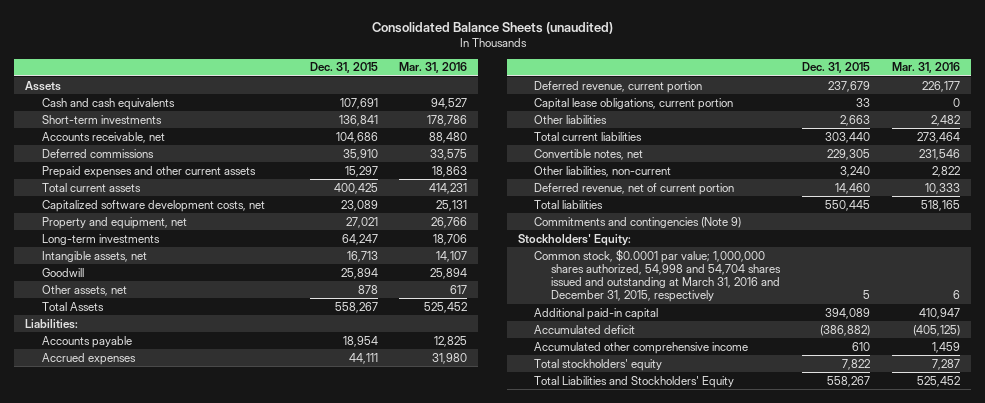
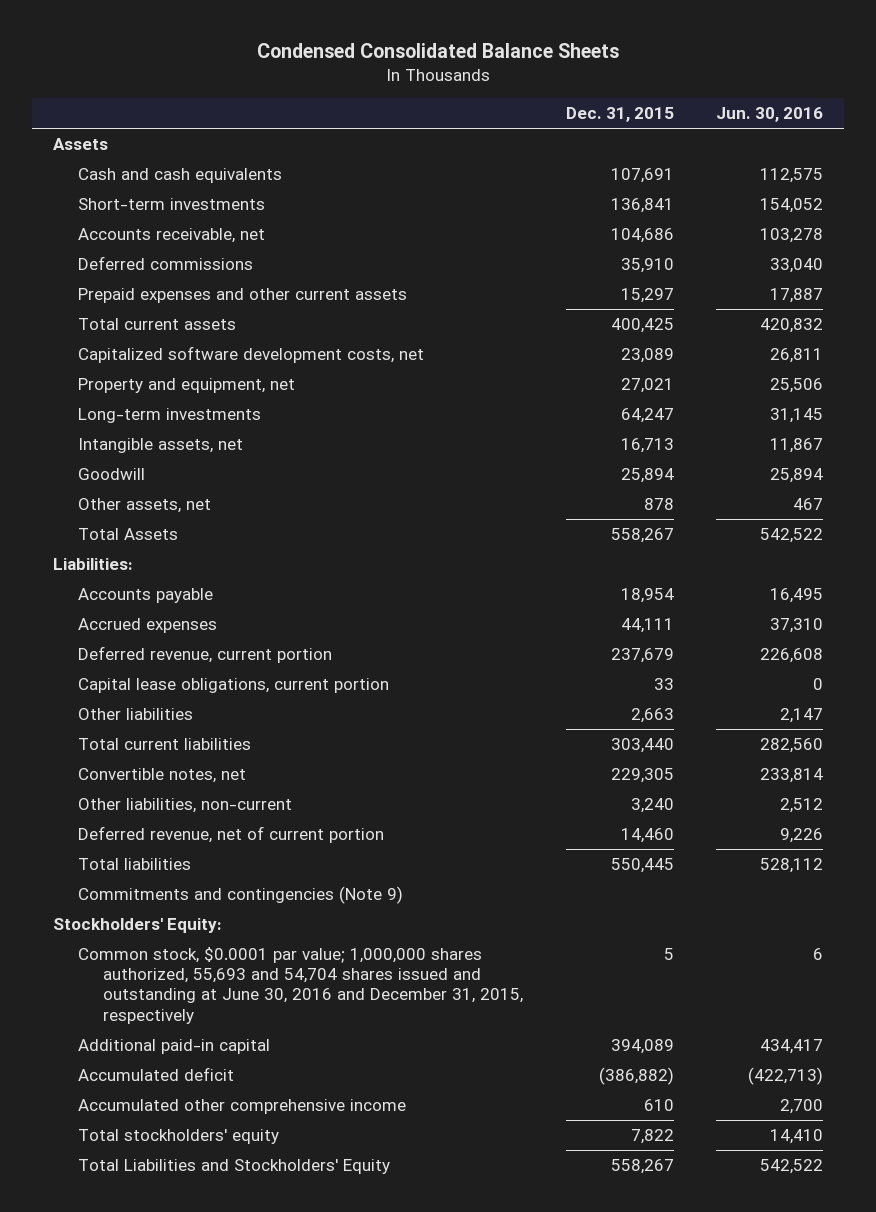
- Consolidated Balance Sheets (unaudited)
+ Condensed Consolidated Balance Sheets
- | Dec. 31, 2015 | Mar. 31, 2016
+ | Dec. 31, 2015 | Jun. 30, 2016
- Common stock, $0.0001 par value; 1,000,000 shares authorized, 54,998 and 54,704 shares issued and outstanding at March 31, 2016 and December 31, 2015, respectively | 5 | 6
+ Common stock, $0.0001 par value; 1,000,000 shares authorized, 55,693 and 54,704 shares issued and outstanding at June 30, 2016 and December 31, 2015, respectively | 5 | 6

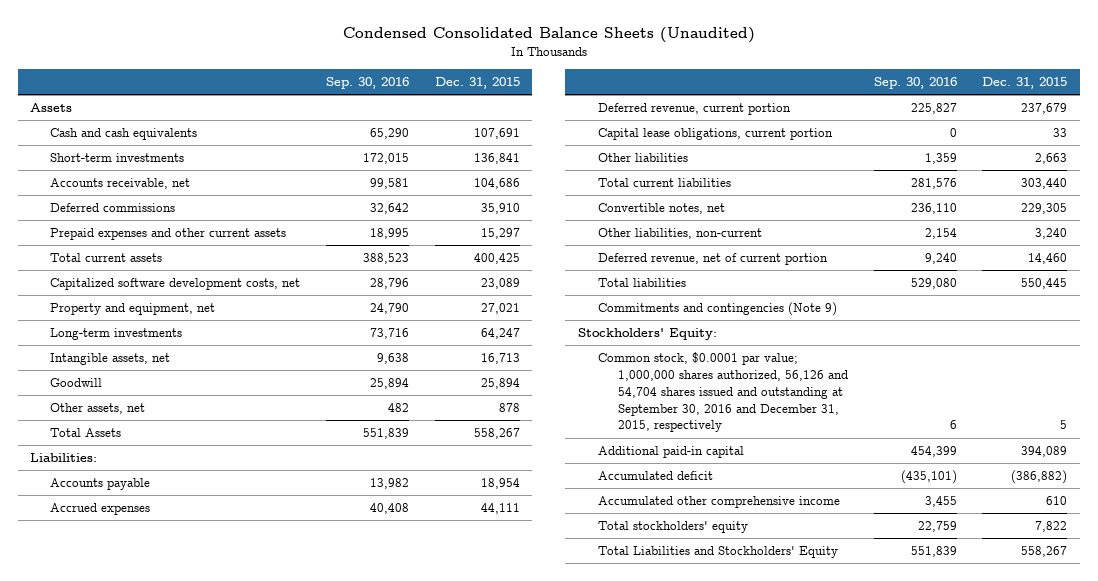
- Condensed Consolidated Balance Sheets
+ Condensed Consolidated Balance Sheets (Unaudited)
- | Dec. 31, 2015 | Jun. 30, 2016
+ | Sep. 30, 2016 | Dec. 31, 2015
- Common stock, $0.0001 par value; 1,000,000 shares authorized, 55,693 and 54,704 shares issued and outstanding at June 30, 2016 and December 31, 2015, respectively | 5 | 6
+ Common stock, $0.0001 par value; 1,000,000 shares authorized, 56,126 and 54,704 shares issued and outstanding at September 30, 2016 and December 31, 2015, respectively | 6 | 5

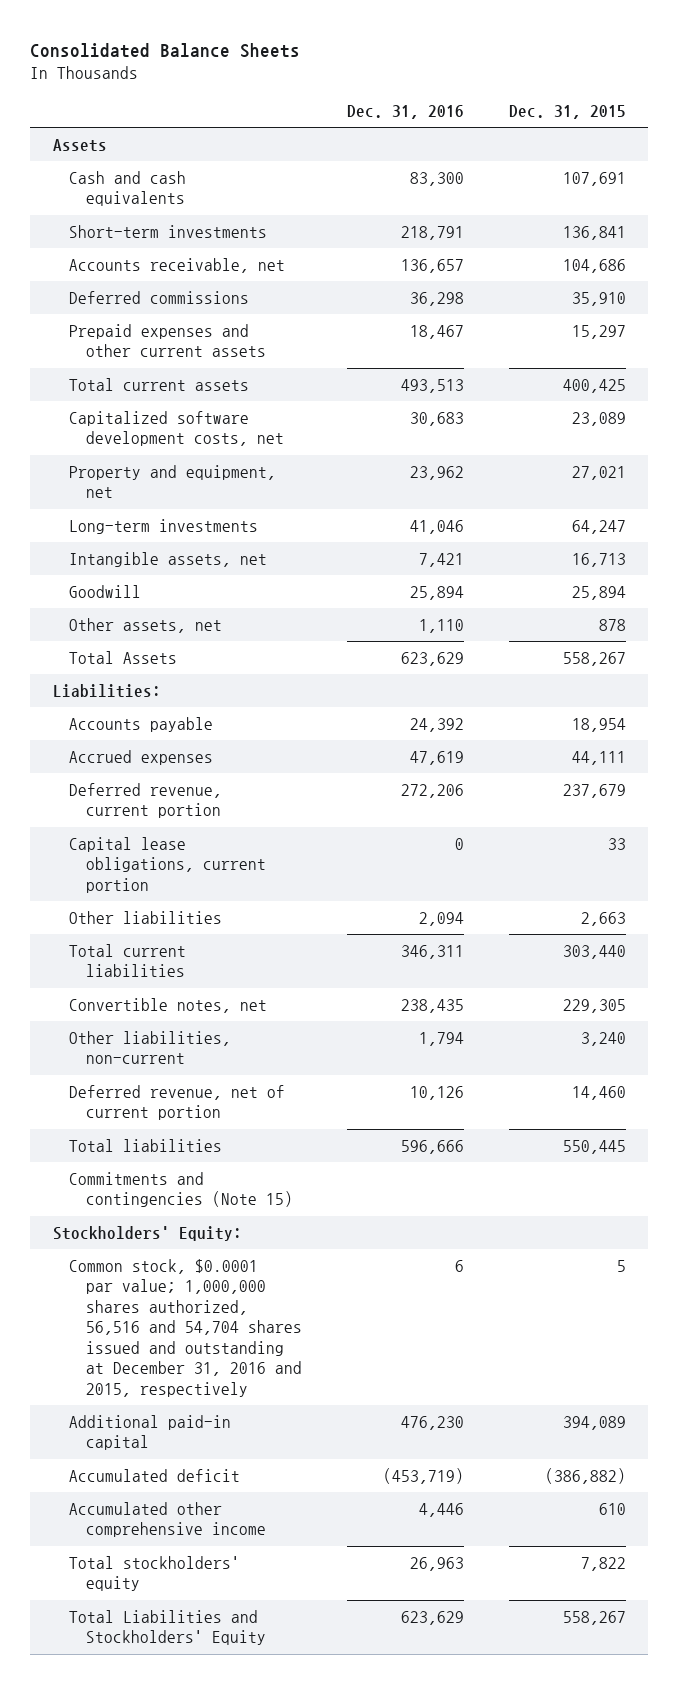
- Condensed Consolidated Balance Sheets (Unaudited)
+ Consolidated Balance Sheets
- | Sep. 30, 2016 | Dec. 31, 2015
+ | Dec. 31, 2016 | Dec. 31, 2015
- Commitments and contingencies (Note 9)
+ Commitments and contingencies (Note 15)
- Common stock, $0.0001 par value; 1,000,000 shares authorized, 56,126 and 54,704 shares issued and outstanding at September 30, 2016 and December 31, 2015, respectively | 6 | 5
+ Common stock, $0.0001 par value; 1,000,000 shares authorized, 56,516 and 54,704 shares issued and outstanding at December 31, 2016 and 2015, respectively | 6 | 5

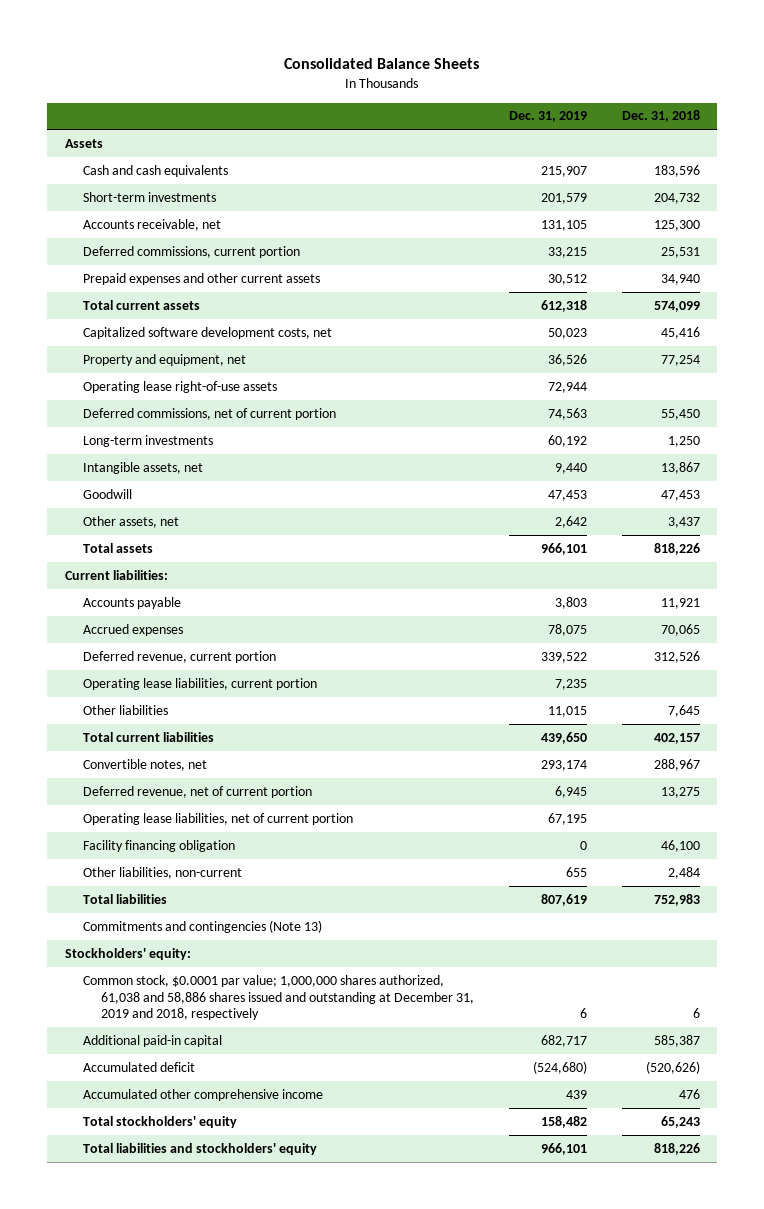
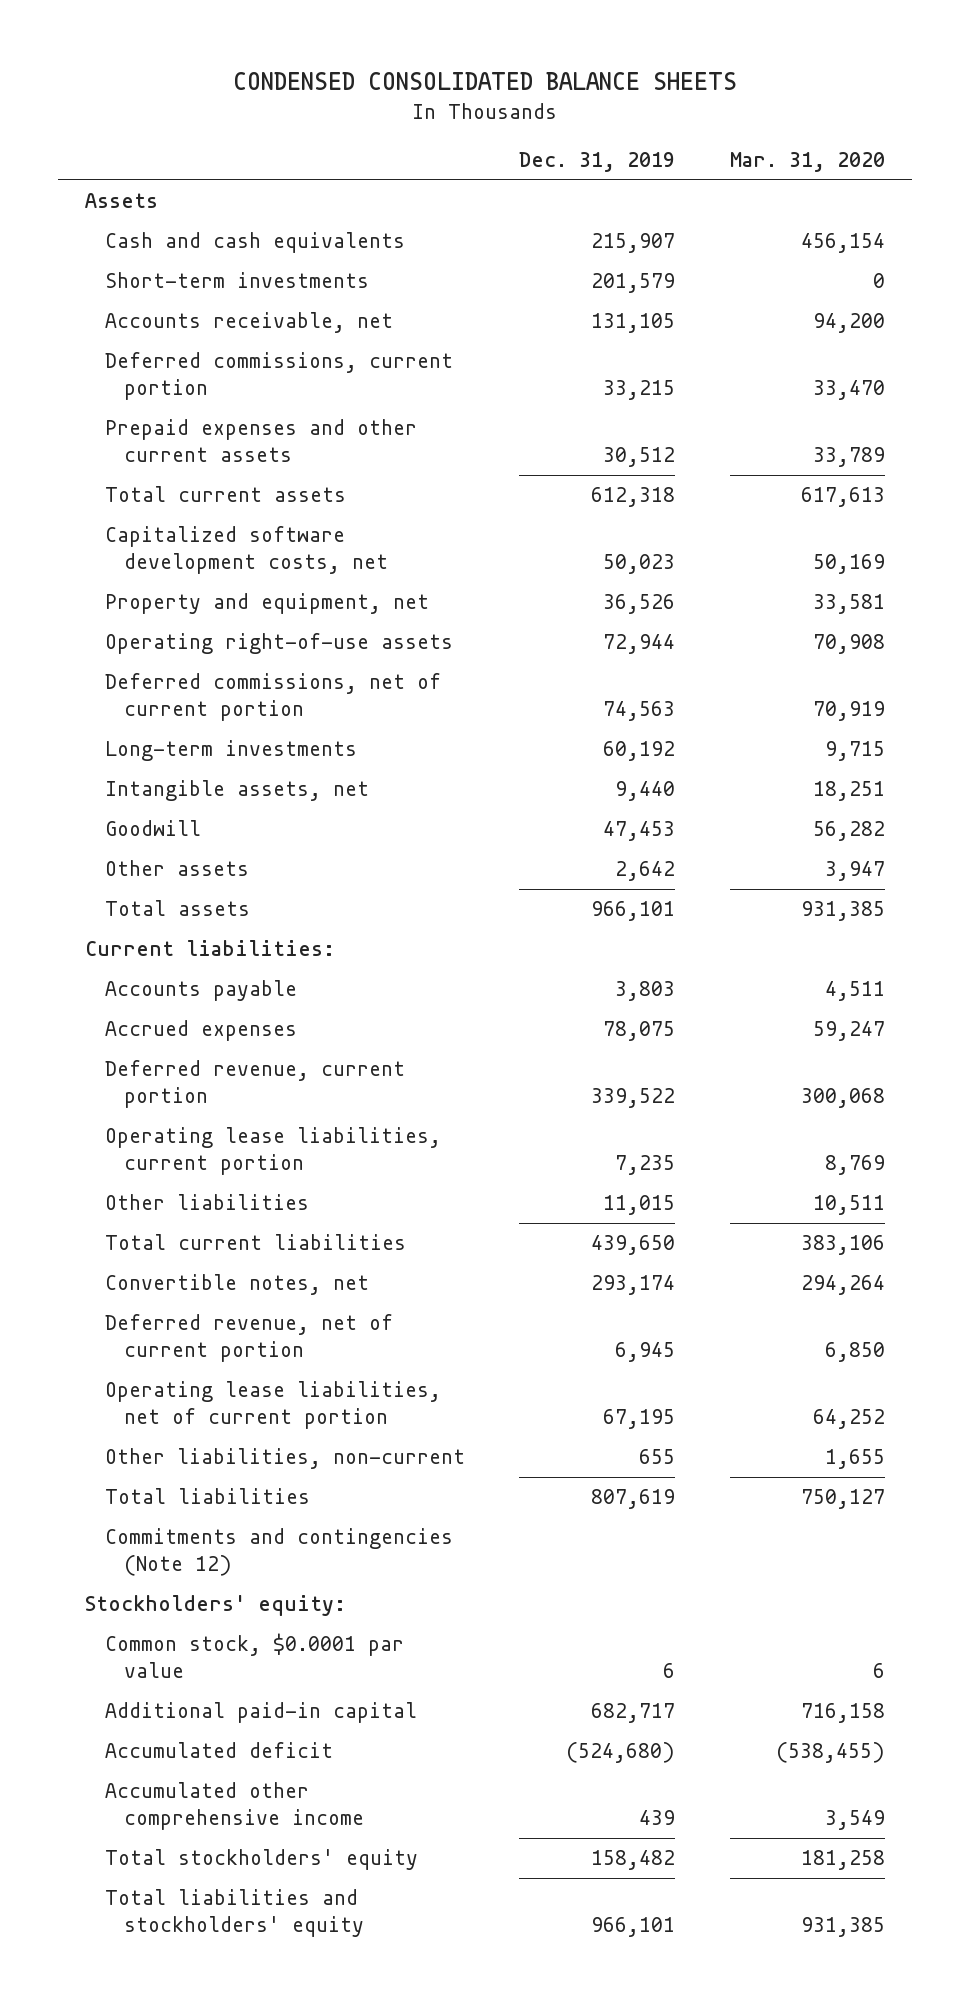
- Consolidated Balance Sheets
+ CONDENSED CONSOLIDATED BALANCE SHEETS
- | Dec. 31, 2019 | Dec. 31, 2018
+ | Dec. 31, 2019 | Mar. 31, 2020
- Operating lease right-of-use assets | 72,944 |
+ Operating right-of-use assets | 72,944 | 70,908
- Other assets, net | 2,642 | 3,437
+ Other assets | 2,642 | 3,947
- Facility financing obligation | 0 | 46,100
- Commitments and contingencies (Note 13)
+ Commitments and contingencies (Note 12)
- Common stock, $0.0001 par value; 1,000,000 shares authorized, 61,038 and 58,886 shares issued and outstanding at December 31, 2019 and 2018, respectively | 6 | 6
+ Common stock, $0.0001 par value | 6 | 6

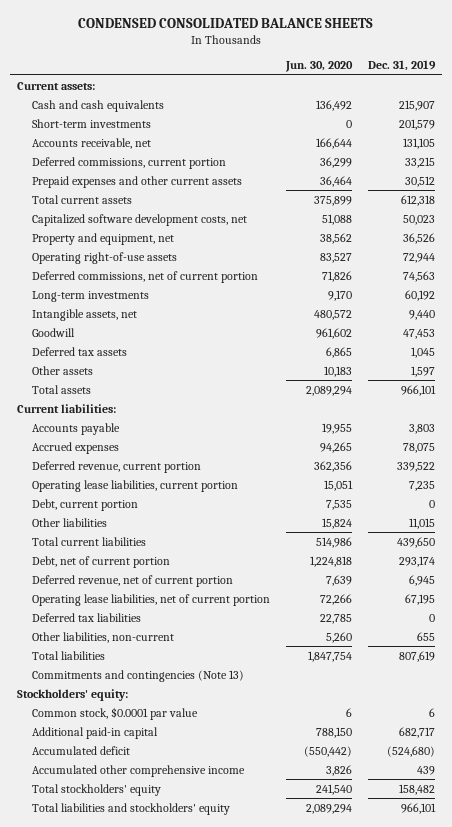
- | Dec. 31, 2019 | Mar. 31, 2020
+ | Jun. 30, 2020 | Dec. 31, 2019
- Assets
+ Current assets:
- Other assets | 2,642 | 3,947
+ Deferred tax assets | 6,865 | 1,045
+ Other assets | 10,183 | 1,597
+ Debt, current portion | 7,535 | 0
- Convertible notes, net | 293,174 | 294,264
+ Debt, net of current portion | 1,224,818 | 293,174
+ Deferred tax liabilities | 22,785 | 0
- Commitments and contingencies (Note 12)
+ Commitments and contingencies (Note 13)

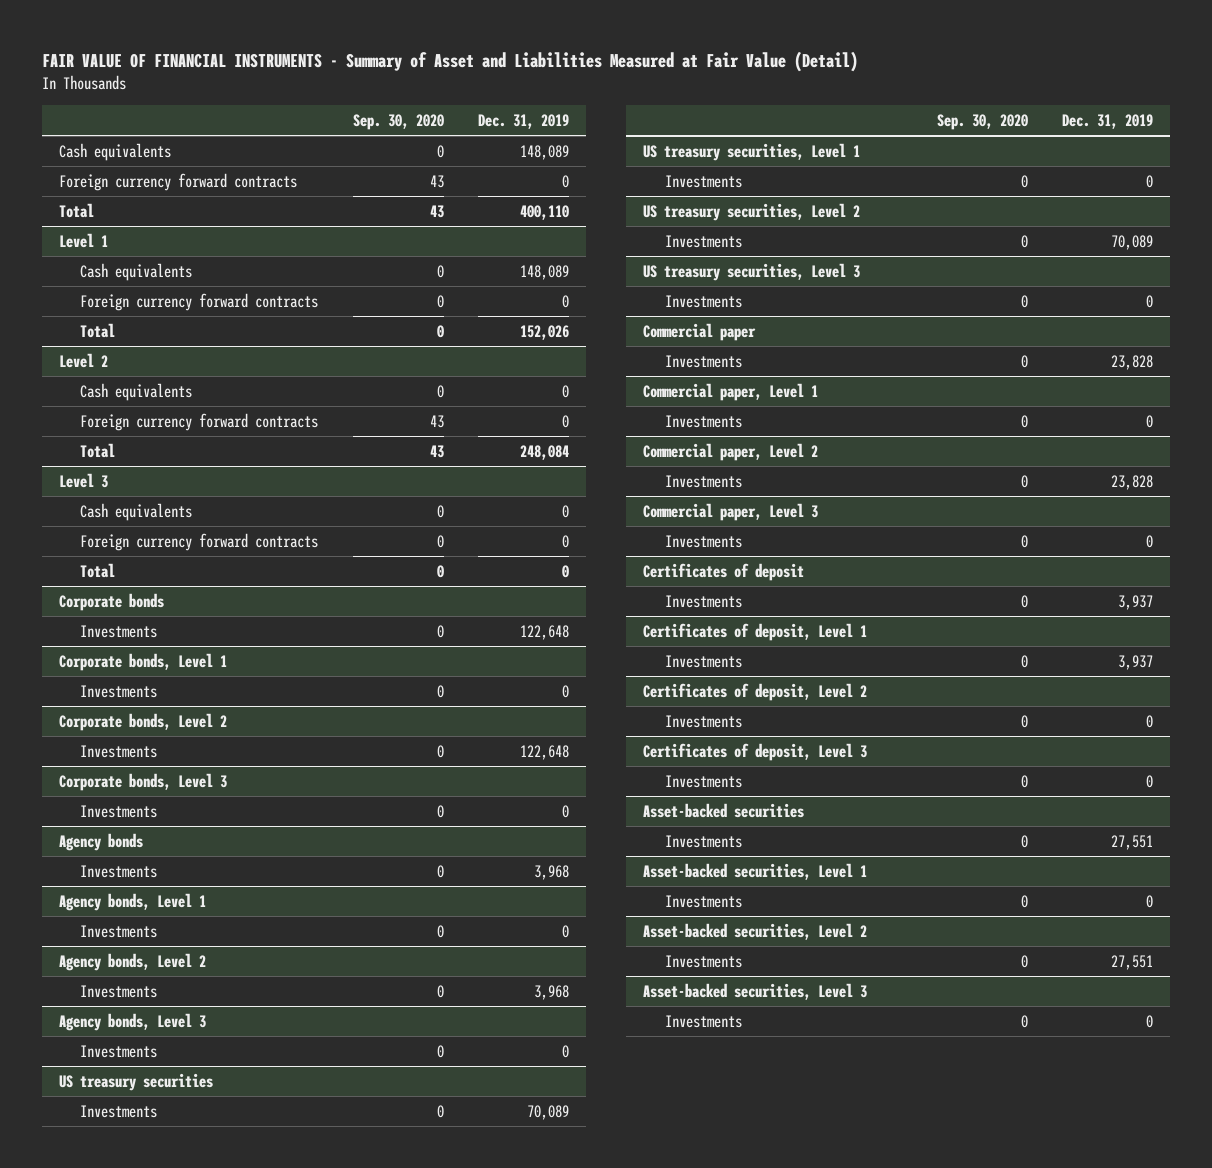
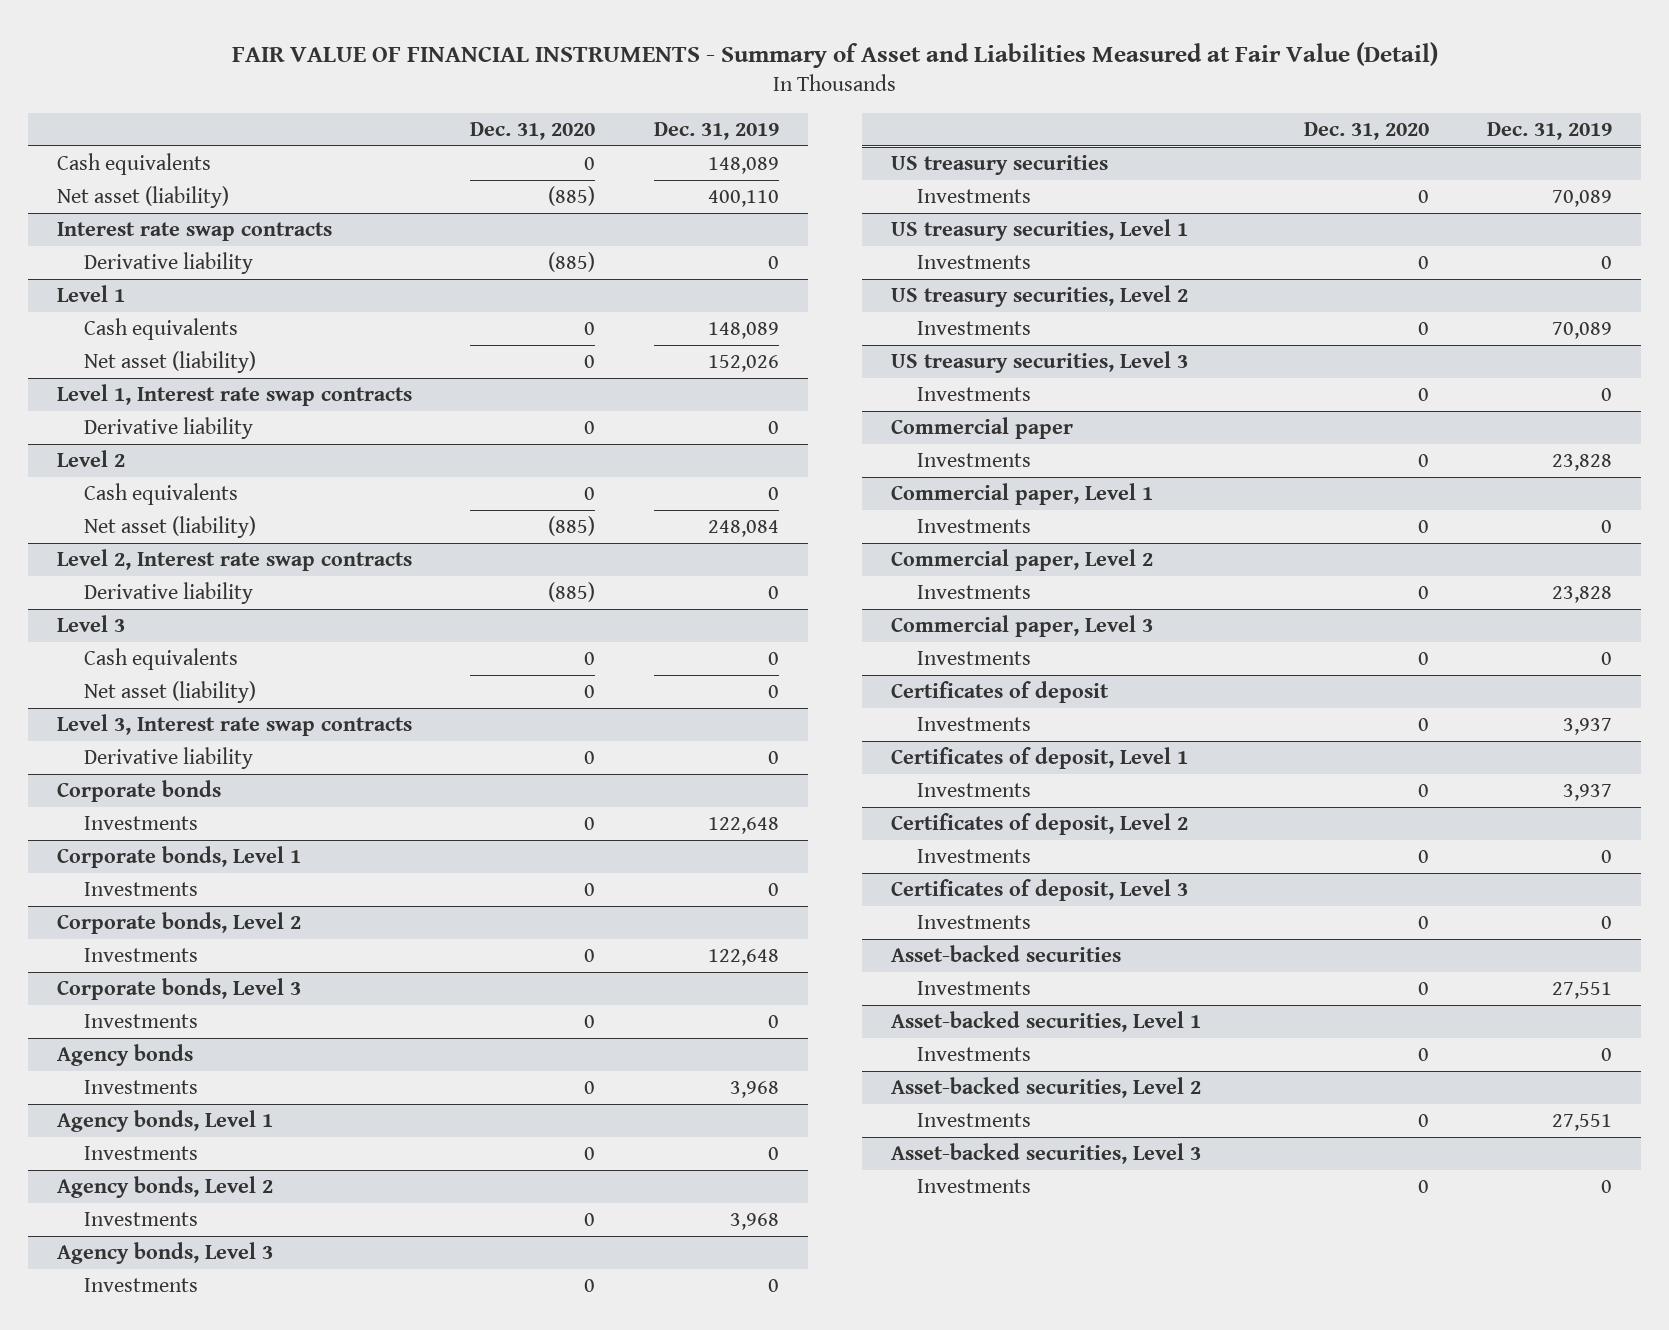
- | Sep. 30, 2020 | Dec. 31, 2019
+ | Dec. 31, 2020 | Dec. 31, 2019
- Foreign currency forward contracts | 43 | 0
- Total | 43 | 400,110
+ Net asset (liability) | (885) | 400,110
+ Interest rate swap contracts
+ Derivative liability | (885) | 0
@ Level 1
- Foreign currency forward contracts | 0 | 0
- Total | 0 | 152,026
+ Net asset (liability) | 0 | 152,026
+ Level 1, Interest rate swap contracts
+ Derivative liability | 0 | 0
@ Level 2
- Foreign currency forward contracts | 43 | 0
- Total | 43 | 248,084
+ Net asset (liability) | (885) | 248,084
+ Level 2, Interest rate swap contracts
+ Derivative liability | (885) | 0
@ Level 3
- Foreign currency forward contracts | 0 | 0
- Total | 0 | 0
+ Net asset (liability) | 0 | 0
+ Level 3, Interest rate swap contracts
+ Derivative liability | 0 | 0

